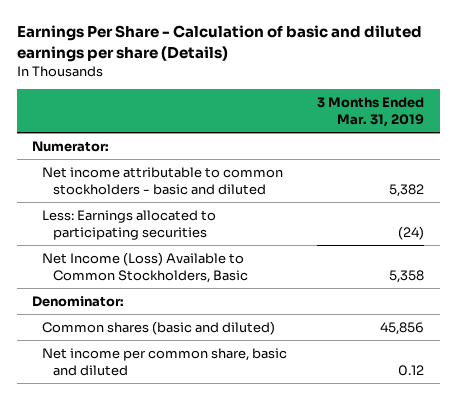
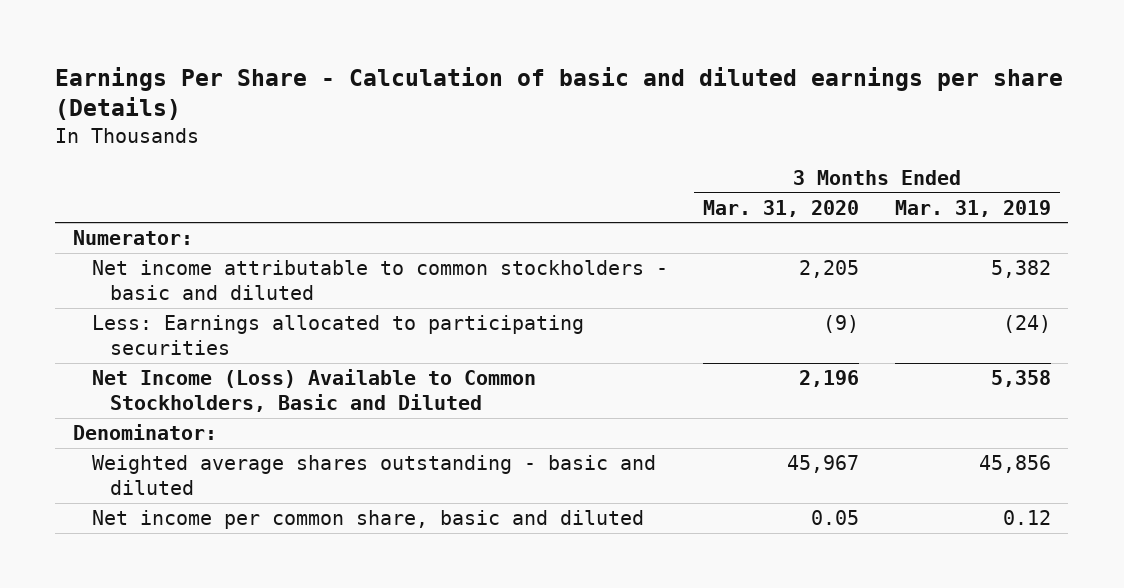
- | 3 Months Ended Mar. 31, 2019
+ | 3 Months Ended Mar. 31, 2020 | 3 Months Ended Mar. 31, 2019
- Net Income (Loss) Available to Common Stockholders, Basic | 5,358
+ Net Income (Loss) Available to Common Stockholders, Basic and Diluted | 2,196 | 5,358
- Common shares (basic and diluted) | 45,856
+ Weighted average shares outstanding - basic and diluted | 45,967 | 45,856

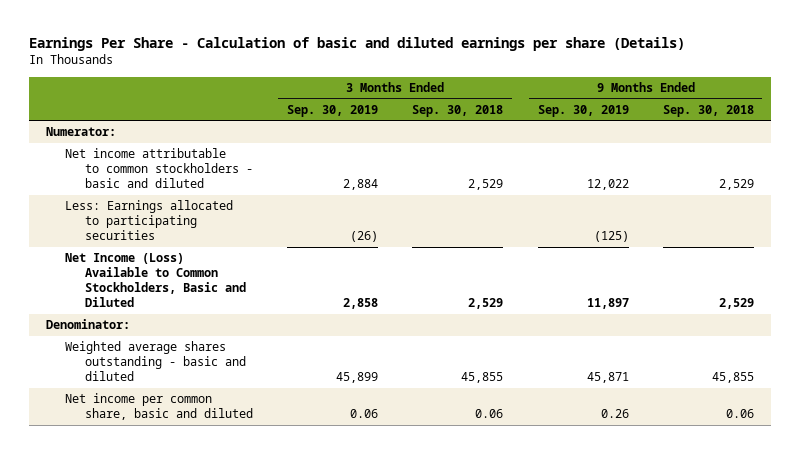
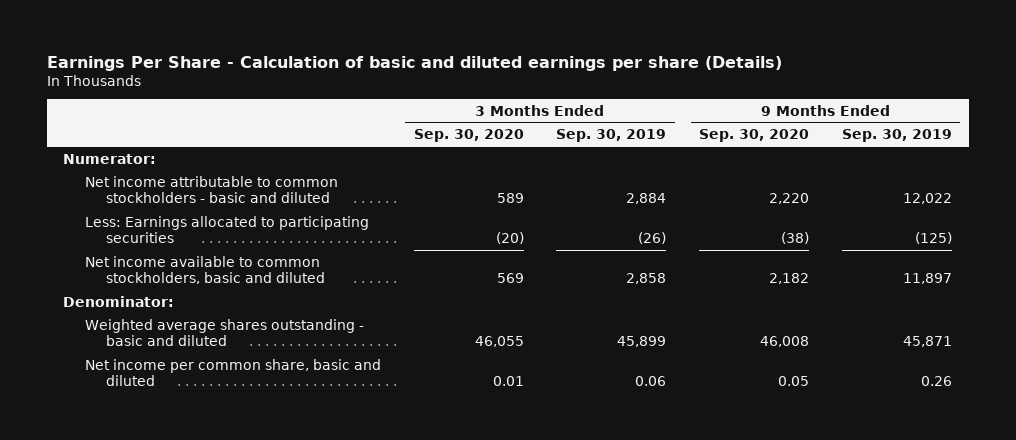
- | 3 Months Ended Sep. 30, 2019 | 3 Months Ended Sep. 30, 2018 | 9 Months Ended Sep. 30, 2019 | 9 Months Ended Sep. 30, 2018
+ | 3 Months Ended Sep. 30, 2020 | 3 Months Ended Sep. 30, 2019 | 9 Months Ended Sep. 30, 2020 | 9 Months Ended Sep. 30, 2019
- Net Income (Loss) Available to Common Stockholders, Basic and Diluted | 2,858 | 2,529 | 11,897 | 2,529
+ Net income available to common stockholders, basic and diluted | 569 | 2,858 | 2,182 | 11,897

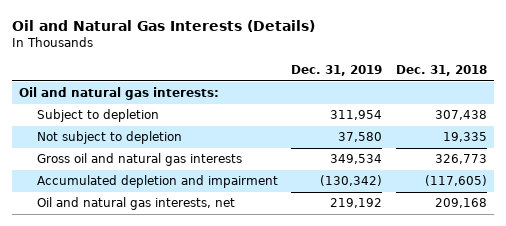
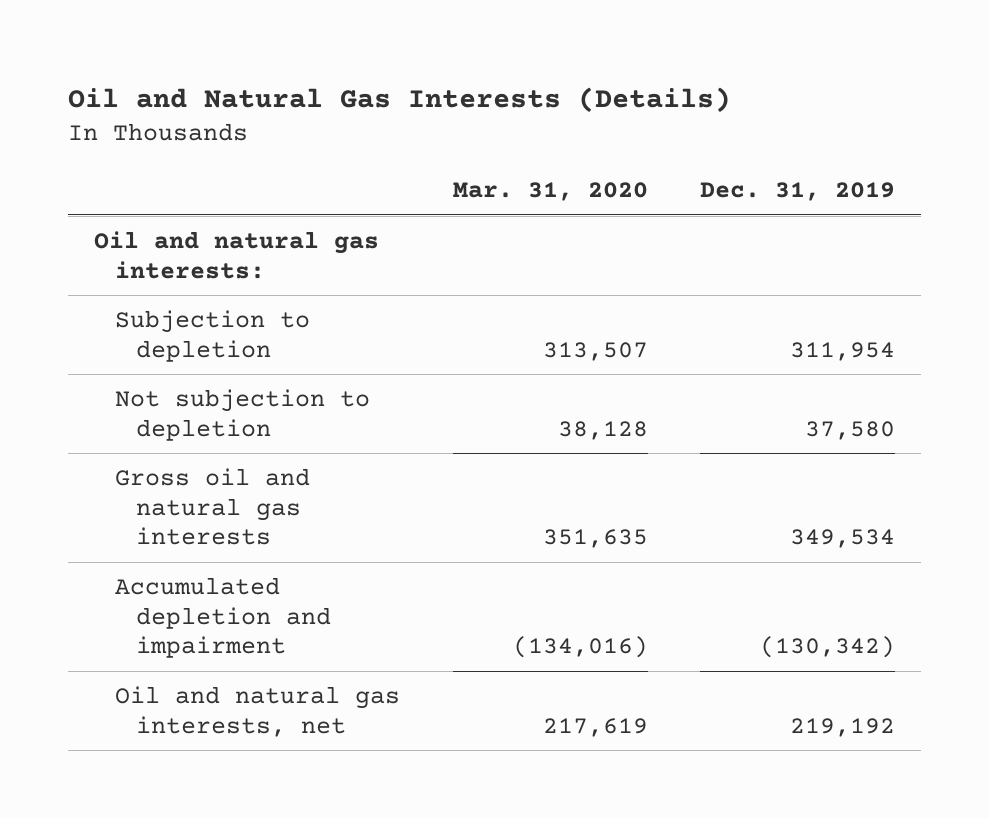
- | Dec. 31, 2019 | Dec. 31, 2018
+ | Mar. 31, 2020 | Dec. 31, 2019
- Subject to depletion | 311,954 | 307,438
- Not subject to depletion | 37,580 | 19,335
+ Subjection to depletion | 313,507 | 311,954
+ Not subjection to depletion | 38,128 | 37,580

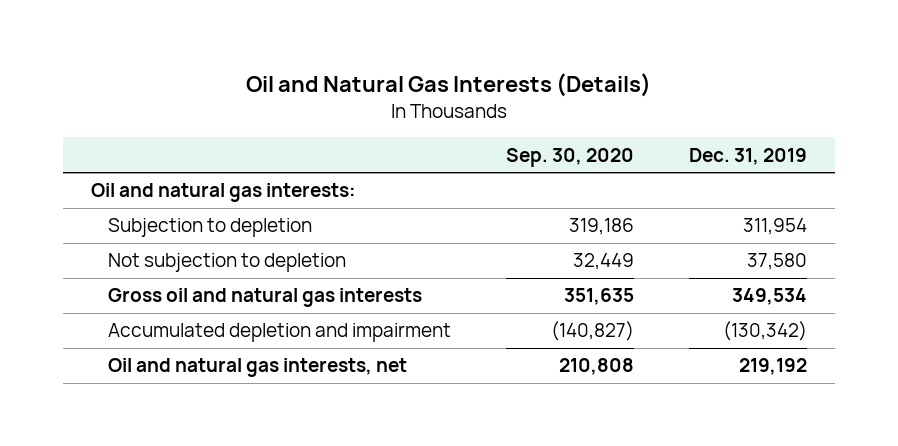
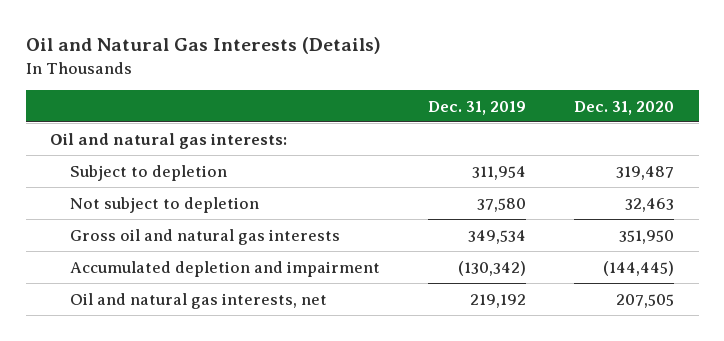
- | Sep. 30, 2020 | Dec. 31, 2019
+ | Dec. 31, 2019 | Dec. 31, 2020
- Subjection to depletion | 319,186 | 311,954
- Not subjection to depletion | 32,449 | 37,580
+ Subject to depletion | 311,954 | 319,487
+ Not subject to depletion | 37,580 | 32,463

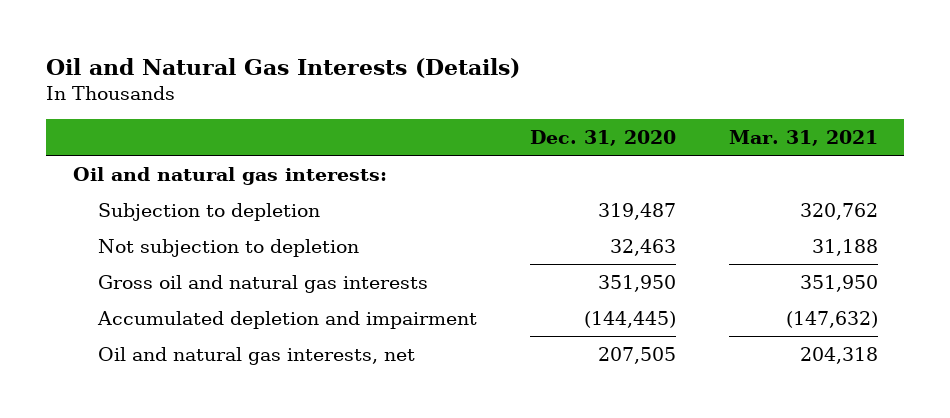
- | Dec. 31, 2019 | Dec. 31, 2020
+ | Dec. 31, 2020 | Mar. 31, 2021
- Subject to depletion | 311,954 | 319,487
- Not subject to depletion | 37,580 | 32,463
+ Subjection to depletion | 319,487 | 320,762
+ Not subjection to depletion | 32,463 | 31,188

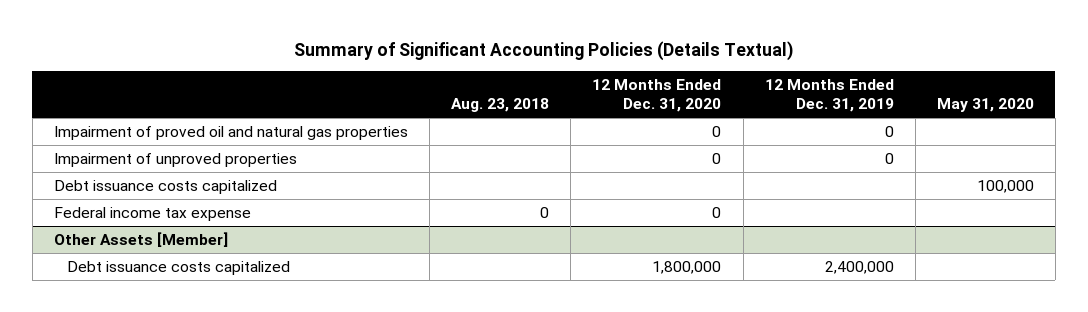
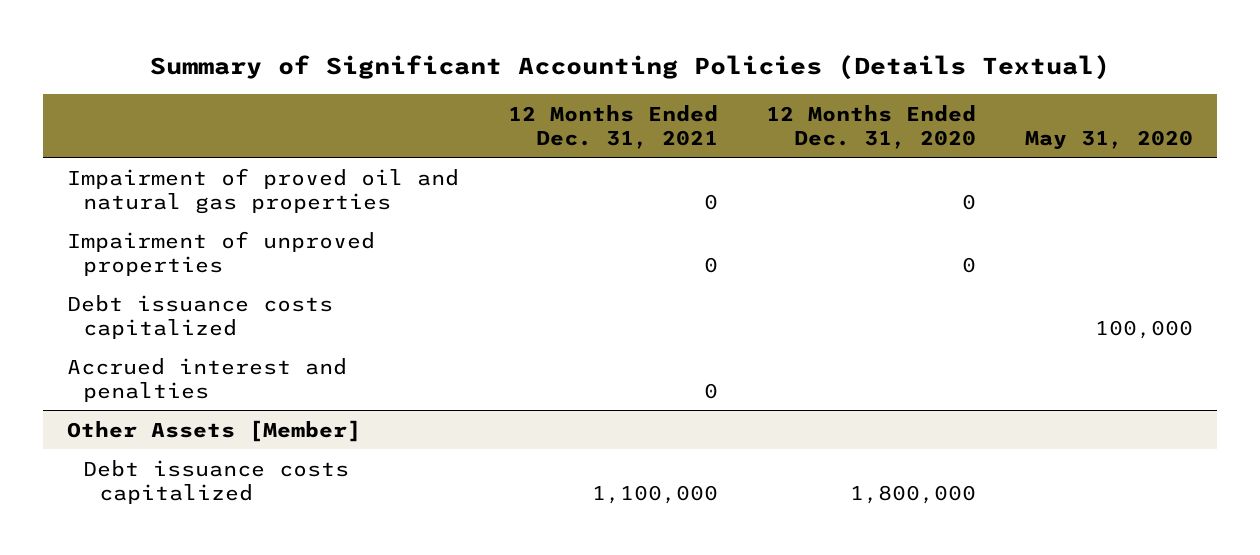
- | Aug. 23, 2018 | 12 Months Ended Dec. 31, 2020 | 12 Months Ended Dec. 31, 2019 | May 31, 2020
+ | 12 Months Ended Dec. 31, 2021 | 12 Months Ended Dec. 31, 2020 | May 31, 2020
- Federal income tax expense | 0 | 0 | |
+ Accrued interest and penalties | 0 | |

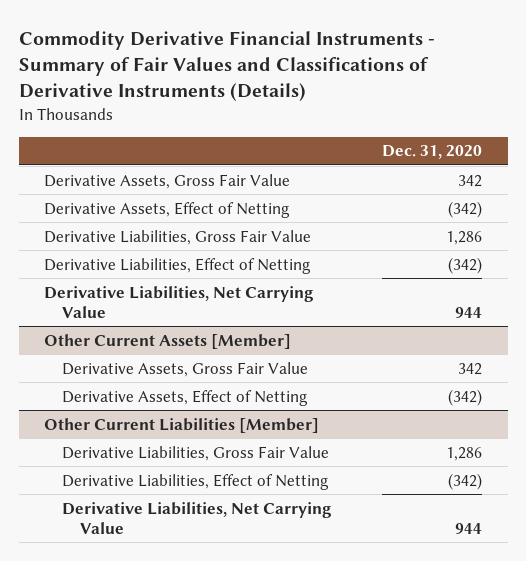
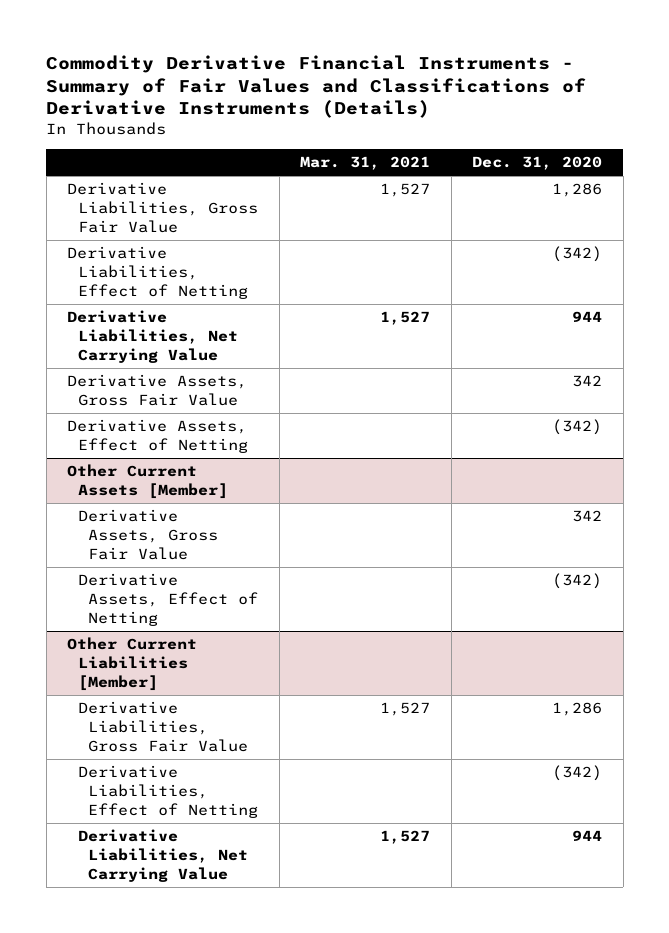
- | Dec. 31, 2020
+ | Mar. 31, 2021 | Dec. 31, 2020
moved down: Derivative Assets, Gross Fair Value | | 342
moved down: Derivative Assets, Effect of Netting | | (342)

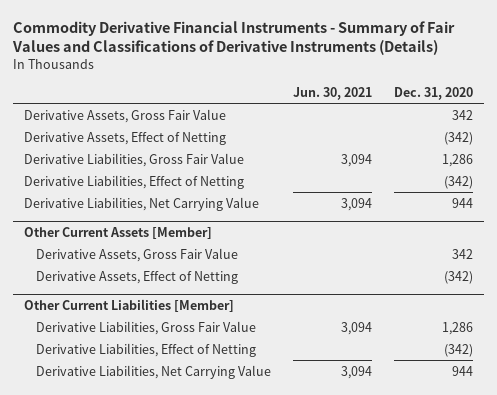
- | Mar. 31, 2021 | Dec. 31, 2020
+ | Jun. 30, 2021 | Dec. 31, 2020
moved up: Derivative Assets, Gross Fair Value | | 342
moved up: Derivative Assets, Effect of Netting | | (342)

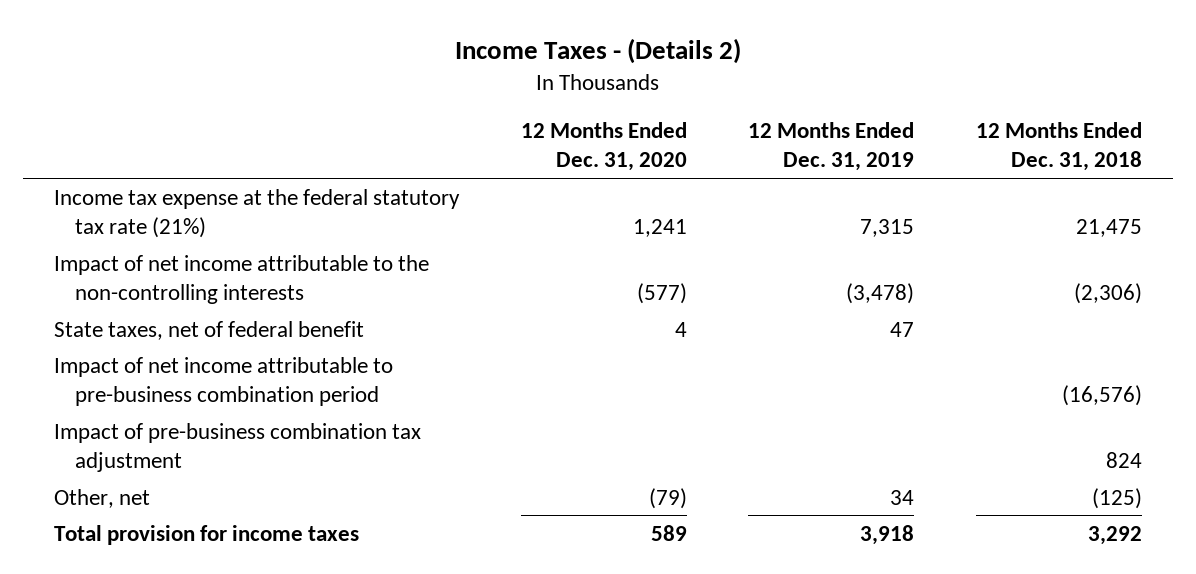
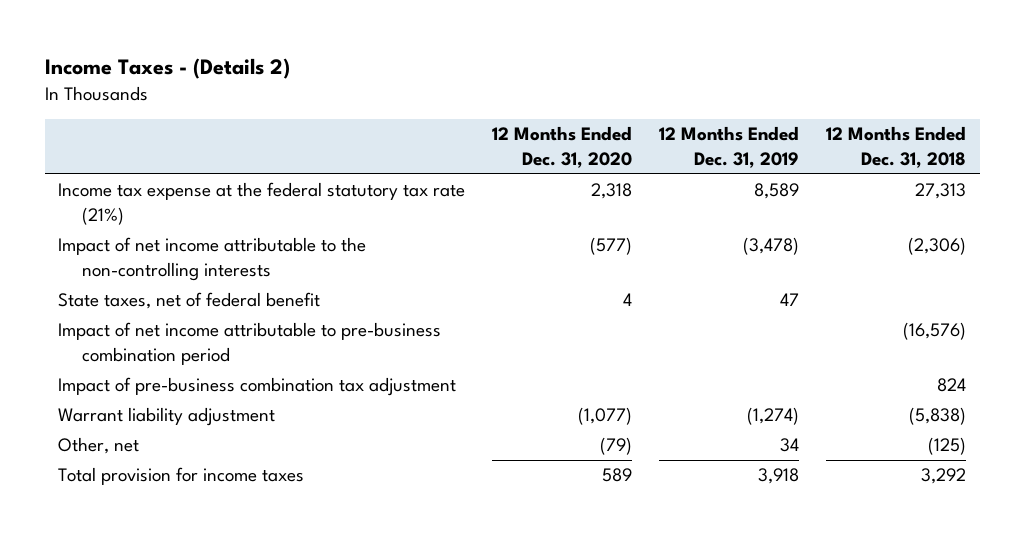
- Income tax expense at the federal statutory tax rate (21%) | 1,241 | 7,315 | 21,475
+ Income tax expense at the federal statutory tax rate (21%) | 2,318 | 8,589 | 27,313
+ Warrant liability adjustment | (1,077) | (1,274) | (5,838)

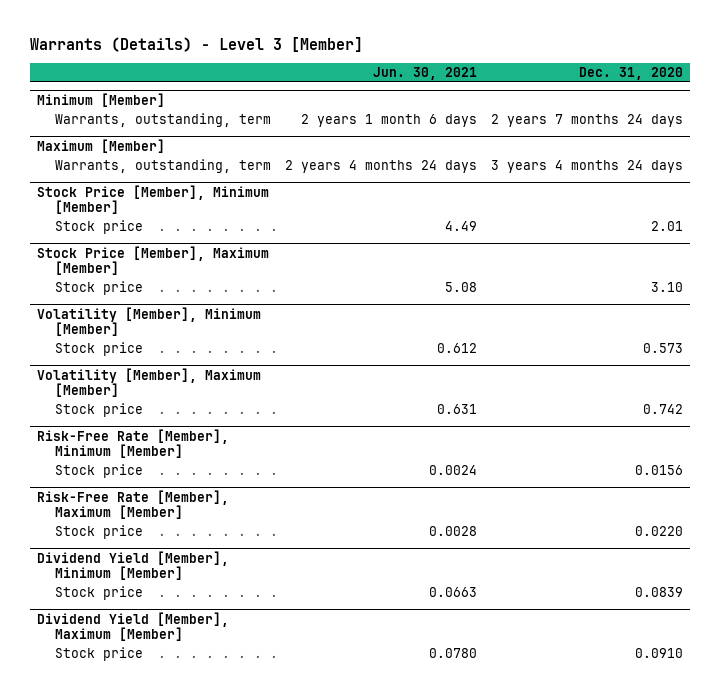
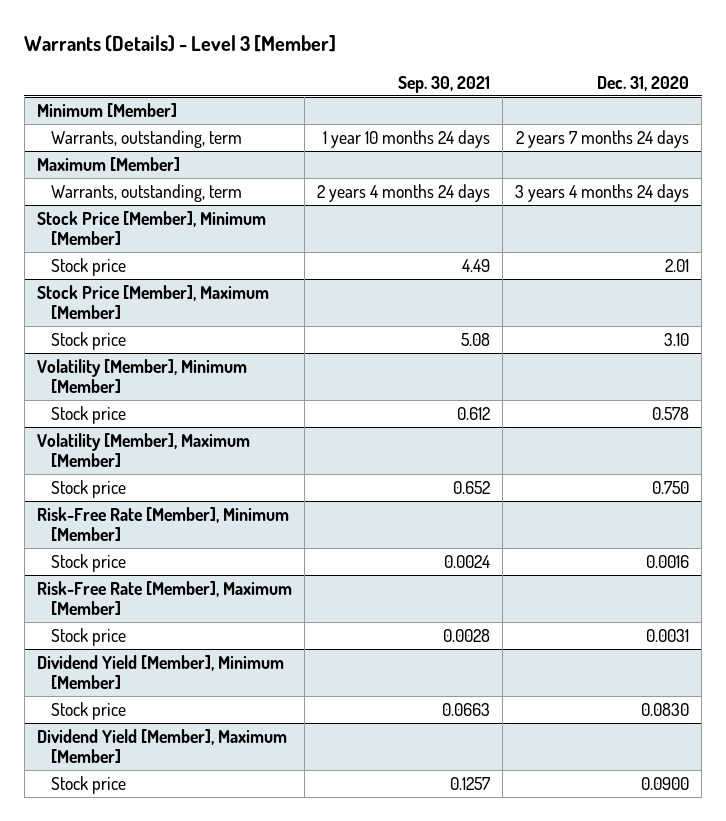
- | Jun. 30, 2021 | Dec. 31, 2020
+ | Sep. 30, 2021 | Dec. 31, 2020
@ Volatility [Member], Minimum [Member]
- Stock price | 0.612 | 0.573
+ Stock price | 0.612 | 0.578
@ Volatility [Member], Maximum [Member]
- Stock price | 0.631 | 0.742
+ Stock price | 0.652 | 0.750
@ Risk-Free Rate [Member], Minimum [Member]
- Stock price | 0.0024 | 0.0156
+ Stock price | 0.0024 | 0.0016
@ Risk-Free Rate [Member], Maximum [Member]
- Stock price | 0.0028 | 0.0220
+ Stock price | 0.0028 | 0.0031
@ Dividend Yield [Member], Minimum [Member]
- Stock price | 0.0663 | 0.0839
+ Stock price | 0.0663 | 0.0830
@ Dividend Yield [Member], Maximum [Member]
- Stock price | 0.0780 | 0.0910
+ Stock price | 0.1257 | 0.0900

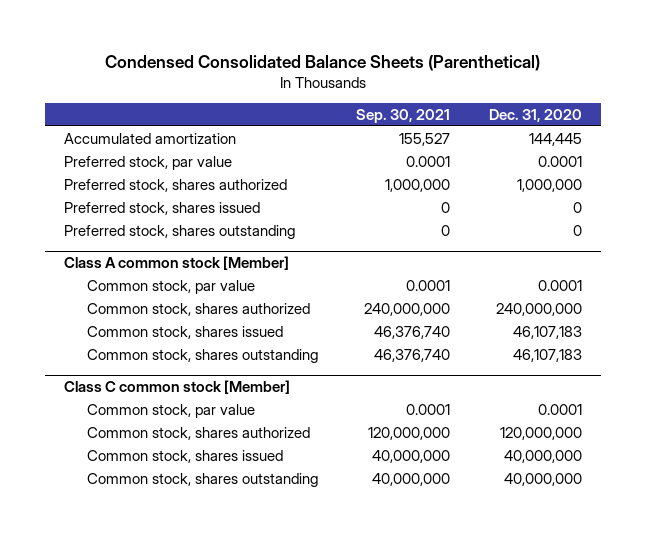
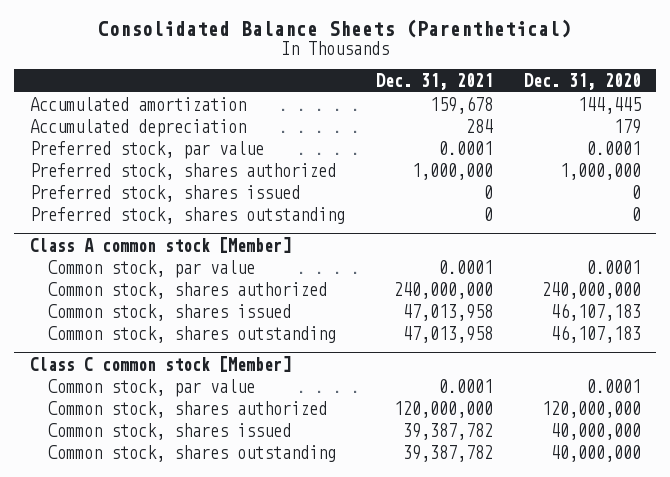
- Condensed Consolidated Balance Sheets (Parenthetical)
+ Consolidated Balance Sheets (Parenthetical)
- | Sep. 30, 2021 | Dec. 31, 2020
+ | Dec. 31, 2021 | Dec. 31, 2020
+ Accumulated depreciation | 284 | 179

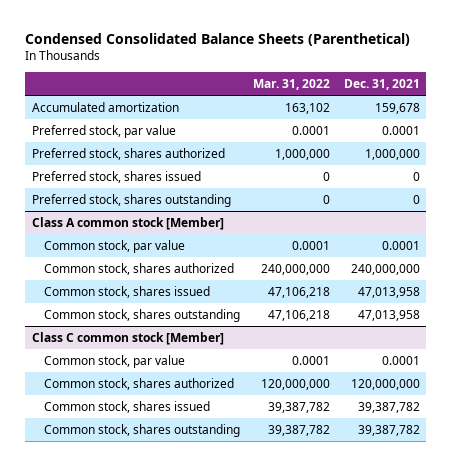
- Consolidated Balance Sheets (Parenthetical)
+ Condensed Consolidated Balance Sheets (Parenthetical)
- | Dec. 31, 2021 | Dec. 31, 2020
+ | Mar. 31, 2022 | Dec. 31, 2021
- Accumulated depreciation | 284 | 179

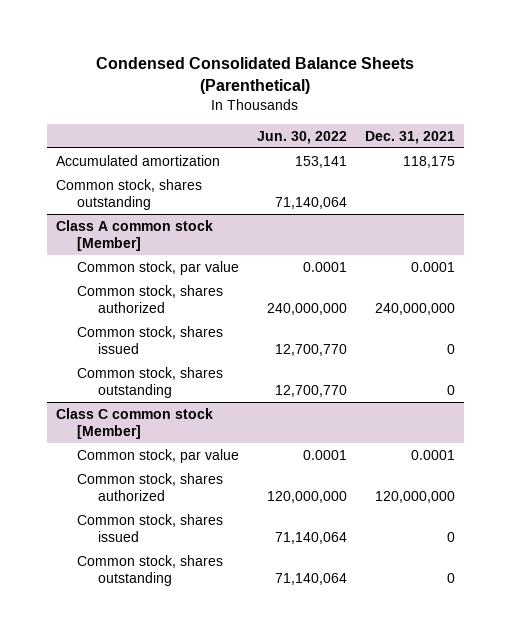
- | Mar. 31, 2022 | Dec. 31, 2021
+ | Jun. 30, 2022 | Dec. 31, 2021
- Accumulated amortization | 163,102 | 159,678
- Preferred stock, par value | 0.0001 | 0.0001
- Preferred stock, shares authorized | 1,000,000 | 1,000,000
- Preferred stock, shares issued | 0 | 0
- Preferred stock, shares outstanding | 0 | 0
+ Accumulated amortization | 153,141 | 118,175
+ Common stock, shares outstanding | 71,140,064 |
@ Class A common stock [Member]
- Common stock, shares issued | 47,106,218 | 47,013,958
- Common stock, shares outstanding | 47,106,218 | 47,013,958
+ Common stock, shares issued | 12,700,770 | 0
+ Common stock, shares outstanding | 12,700,770 | 0
@ Class C common stock [Member]
- Common stock, shares issued | 39,387,782 | 39,387,782
- Common stock, shares outstanding | 39,387,782 | 39,387,782
+ Common stock, shares issued | 71,140,064 | 0
+ Common stock, shares outstanding | 71,140,064 | 0

